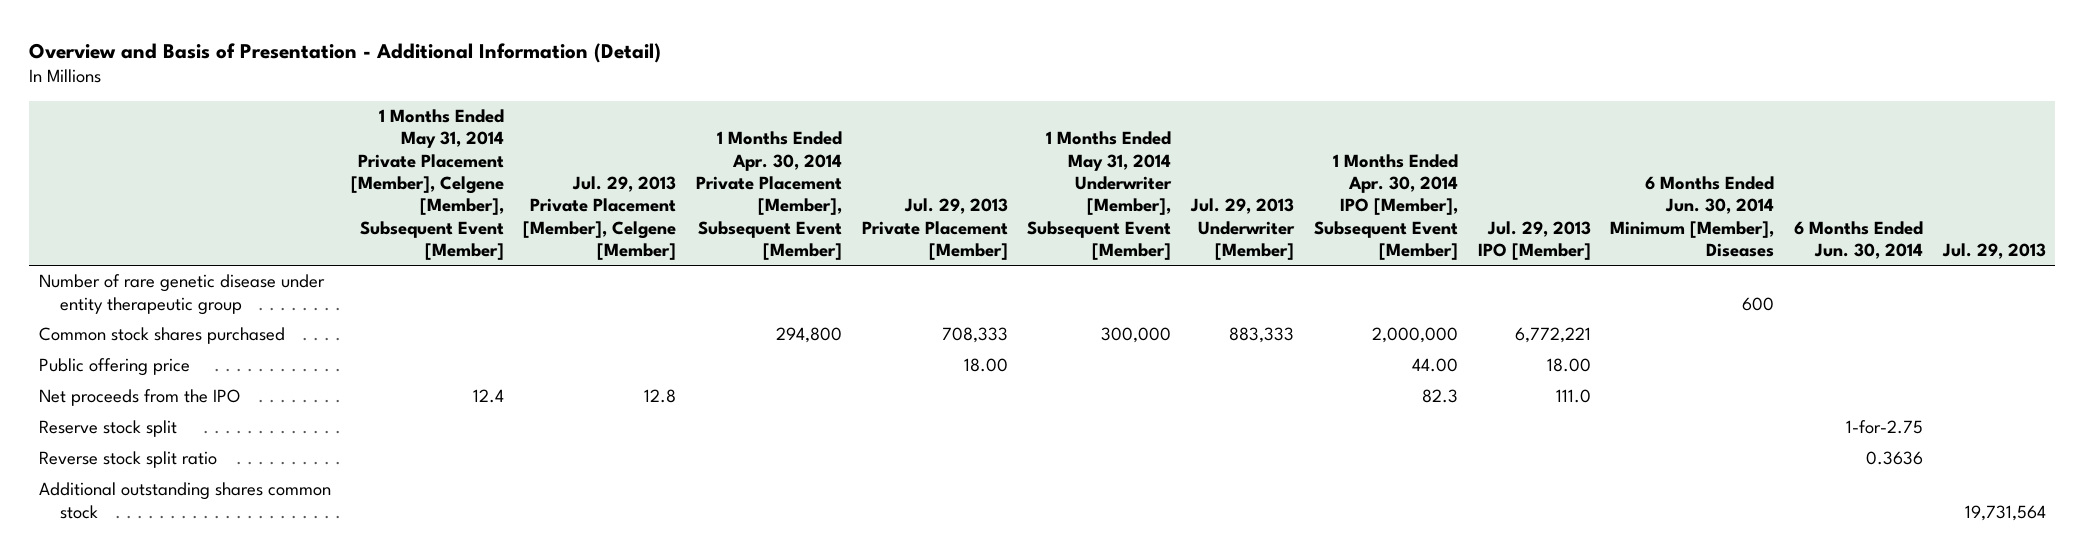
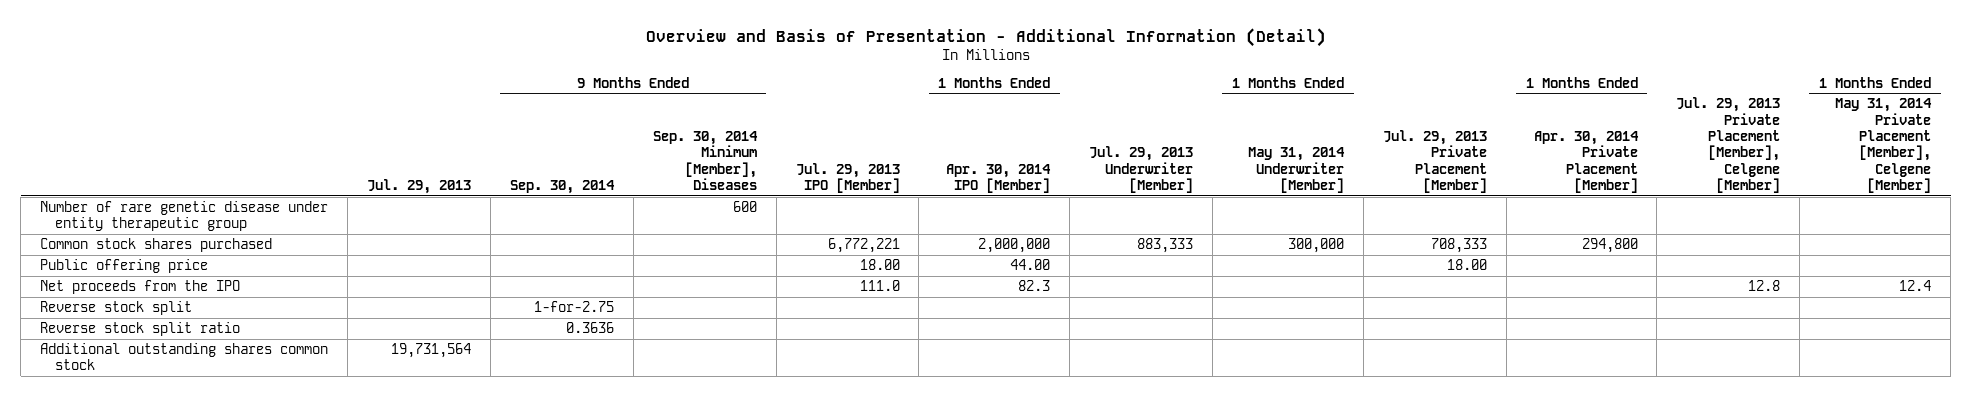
- | 1 Months Ended May 31, 2014 Private Placement [Member], Celgene [Member], Subsequent Event [Member] | Jul. 29, 2013 Private Placement [Member], Celgene [Member] | 1 Months Ended Apr. 30, 2014 Private Placement [Member], Subsequent Event [Member] | Jul. 29, 2013 Private Placement [Member] | 1 Months Ended May 31, 2014 Underwriter [Member], Subsequent Event [Member] | Jul. 29, 2013 Underwriter [Member] | 1 Months Ended Apr. 30, 2014 IPO [Member], Subsequent Event [Member] | Jul. 29, 2013 IPO [Member] | 6 Months Ended Jun. 30, 2014 Minimum [Member], Diseases | 6 Months Ended Jun. 30, 2014 | Jul. 29, 2013
+ | Jul. 29, 2013 | 9 Months Ended Sep. 30, 2014 | 9 Months Ended Sep. 30, 2014 Minimum [Member], Diseases | Jul. 29, 2013 IPO [Member] | 1 Months Ended Apr. 30, 2014 IPO [Member] | Jul. 29, 2013 Underwriter [Member] | 1 Months Ended May 31, 2014 Underwriter [Member] | Jul. 29, 2013 Private Placement [Member] | 1 Months Ended Apr. 30, 2014 Private Placement [Member] | Jul. 29, 2013 Private Placement [Member], Celgene [Member] | 1 Months Ended May 31, 2014 Private Placement [Member], Celgene [Member]
- Reserve stock split | | | | | | | | | | 1-for-2.75 |
+ Reverse stock split | | 1-for-2.75 | | | | | | | | |

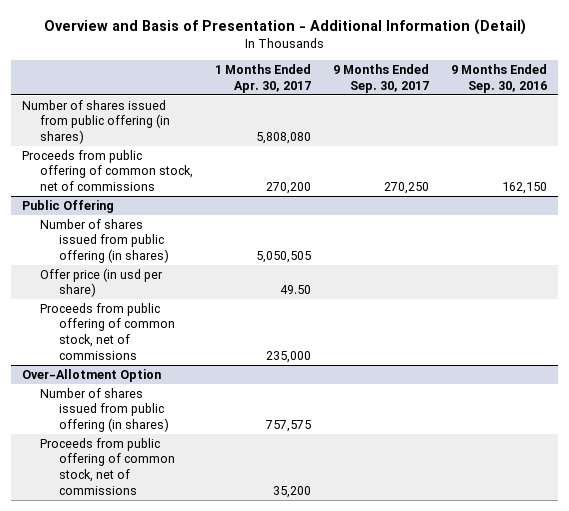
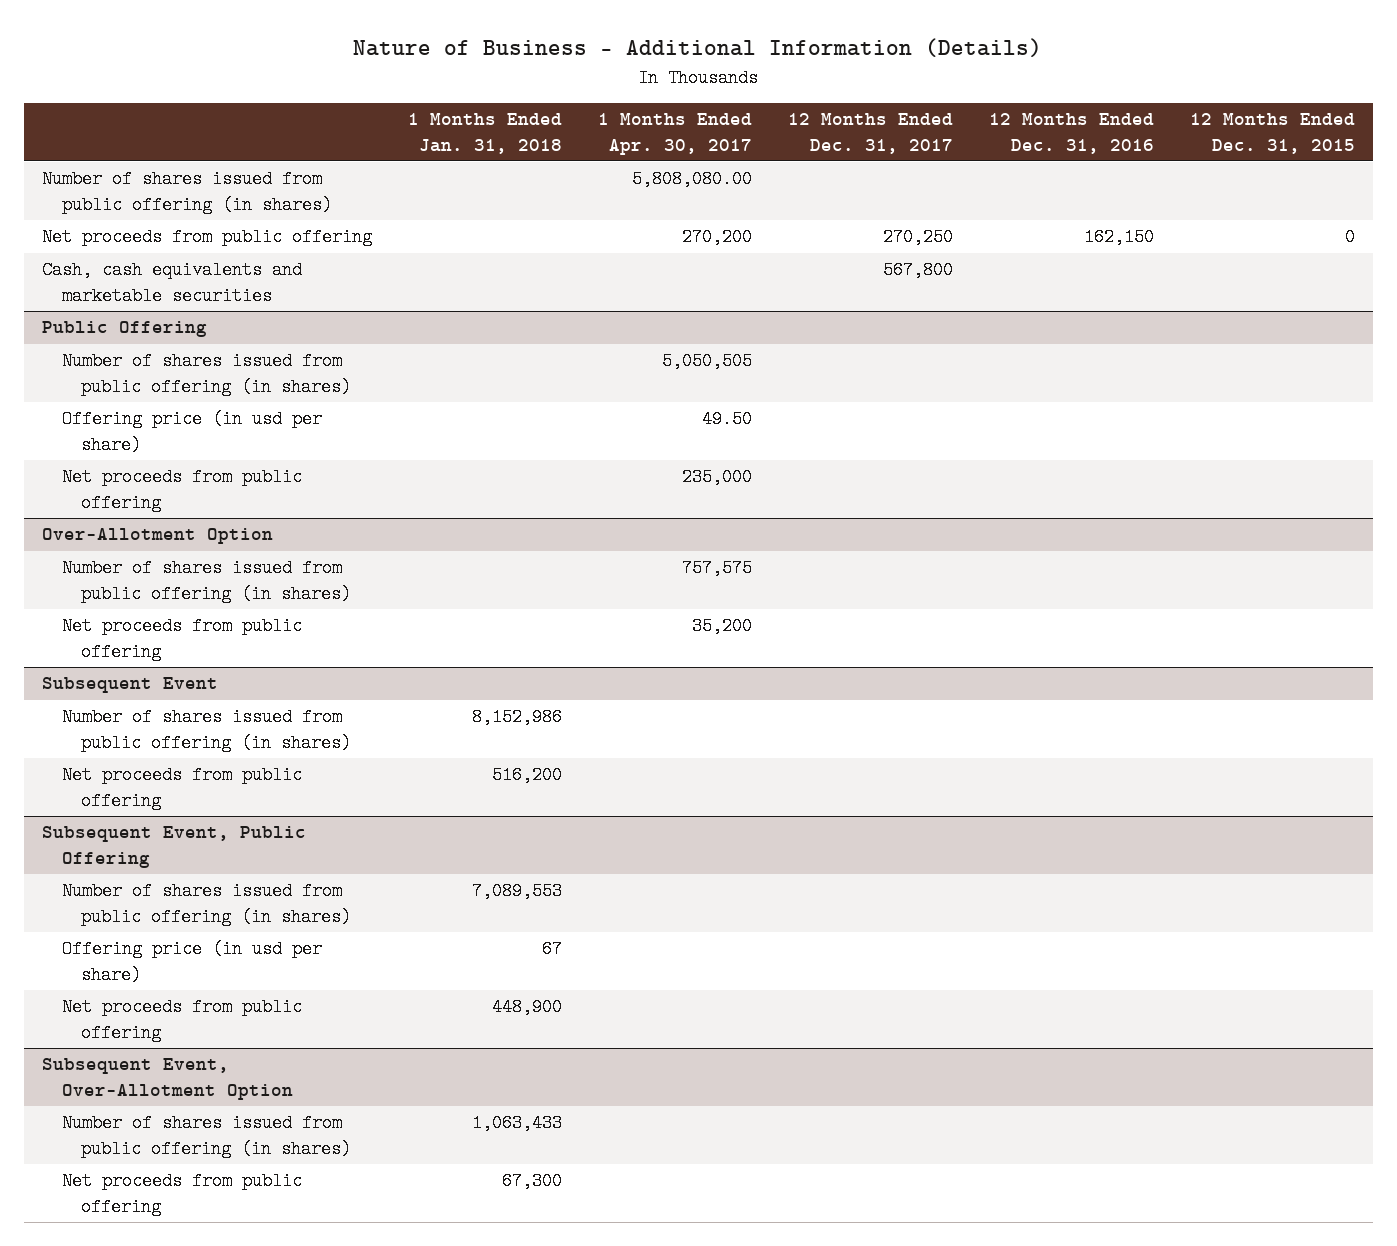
- Overview and Basis of Presentation - Additional Information (Detail)
+ Nature of Business - Additional Information (Details)
- | 1 Months Ended Apr. 30, 2017 | 9 Months Ended Sep. 30, 2017 | 9 Months Ended Sep. 30, 2016
+ | 1 Months Ended Jan. 31, 2018 | 1 Months Ended Apr. 30, 2017 | 12 Months Ended Dec. 31, 2017 | 12 Months Ended Dec. 31, 2016 | 12 Months Ended Dec. 31, 2015
- Number of shares issued from public offering (in shares) | 5,808,080 | |
- Proceeds from public offering of common stock, net of commissions | 270,200 | 270,250 | 162,150
+ Number of shares issued from public offering (in shares) | | 5,808,080.00 | | |
+ Net proceeds from public offering | | 270,200 | 270,250 | 162,150 | 0
+ Cash, cash equivalents and marketable securities | | | 567,800 | |
@ Public Offering
- Offer price (in usd per share) | 49.50 | |
- Proceeds from public offering of common stock, net of commissions | 235,000 | |
+ Offering price (in usd per share) | | 49.50 | | |
+ Net proceeds from public offering | | 235,000 | | |
@ Over-Allotment Option
- Proceeds from public offering of common stock, net of commissions | 35,200 | |
+ Net proceeds from public offering | | 35,200 | | |
+ Subsequent Event
+ Number of shares issued from public offering (in shares) | 8,152,986 | | | |
+ Net proceeds from public offering | 516,200 | | | |
+ Subsequent Event, Public Offering
+ Number of shares issued from public offering (in shares) | 7,089,553 | | | |
+ Offering price (in usd per share) | 67 | | | |
+ Net proceeds from public offering | 448,900 | | | |
+ Subsequent Event, Over-Allotment Option
+ Number of shares issued from public offering (in shares) | 1,063,433 | | | |
+ Net proceeds from public offering | 67,300 | | | |

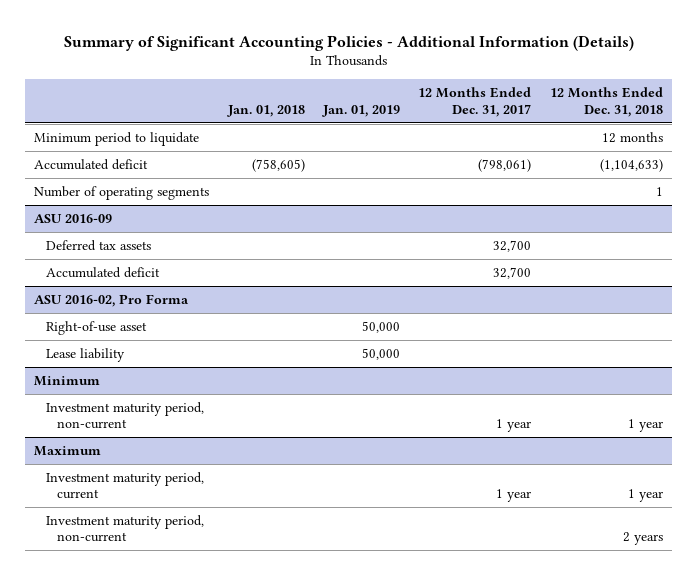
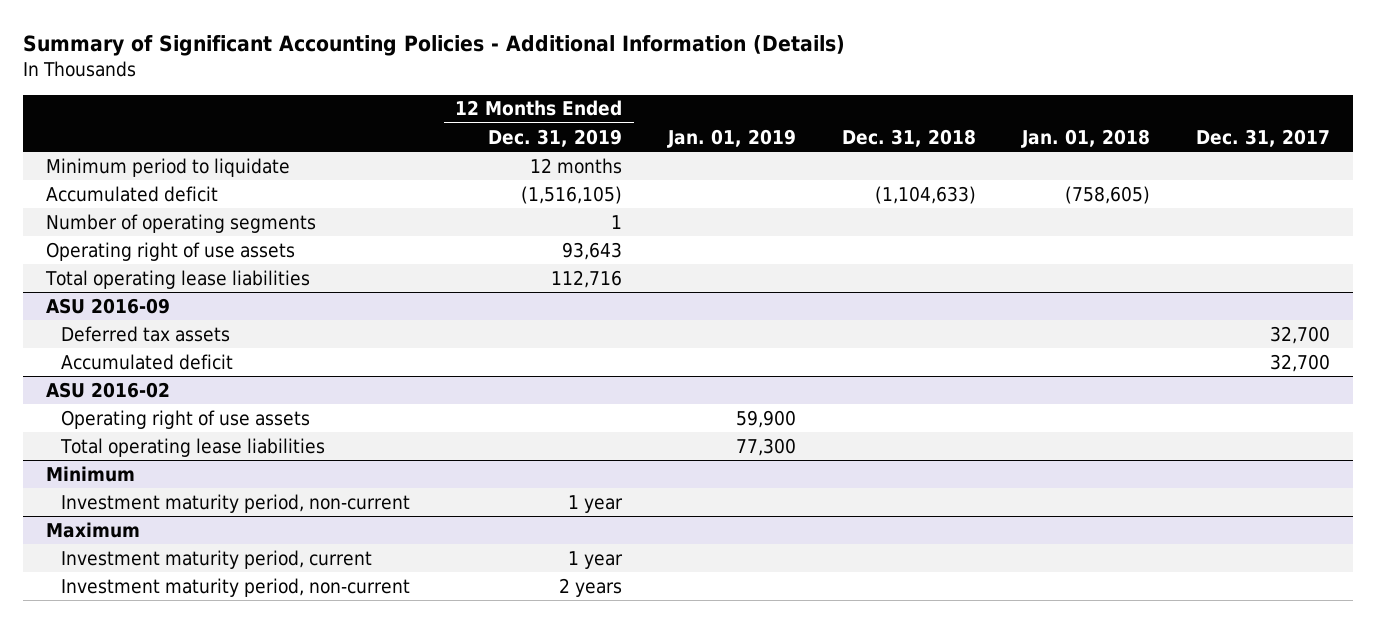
- | Jan. 01, 2018 | Jan. 01, 2019 | 12 Months Ended Dec. 31, 2017 | 12 Months Ended Dec. 31, 2018
+ | 12 Months Ended Dec. 31, 2019 | Jan. 01, 2019 | Dec. 31, 2018 | Jan. 01, 2018 | Dec. 31, 2017
+ Operating right of use assets | 93,643 | | | |
+ Total operating lease liabilities | 112,716 | | | |
- ASU 2016-02, Pro Forma
- Right-of-use asset | | 50,000 | |
- Lease liability | | 50,000 | |
+ ASU 2016-02
+ Operating right of use assets | | 59,900 | | |
+ Total operating lease liabilities | | 77,300 | | |

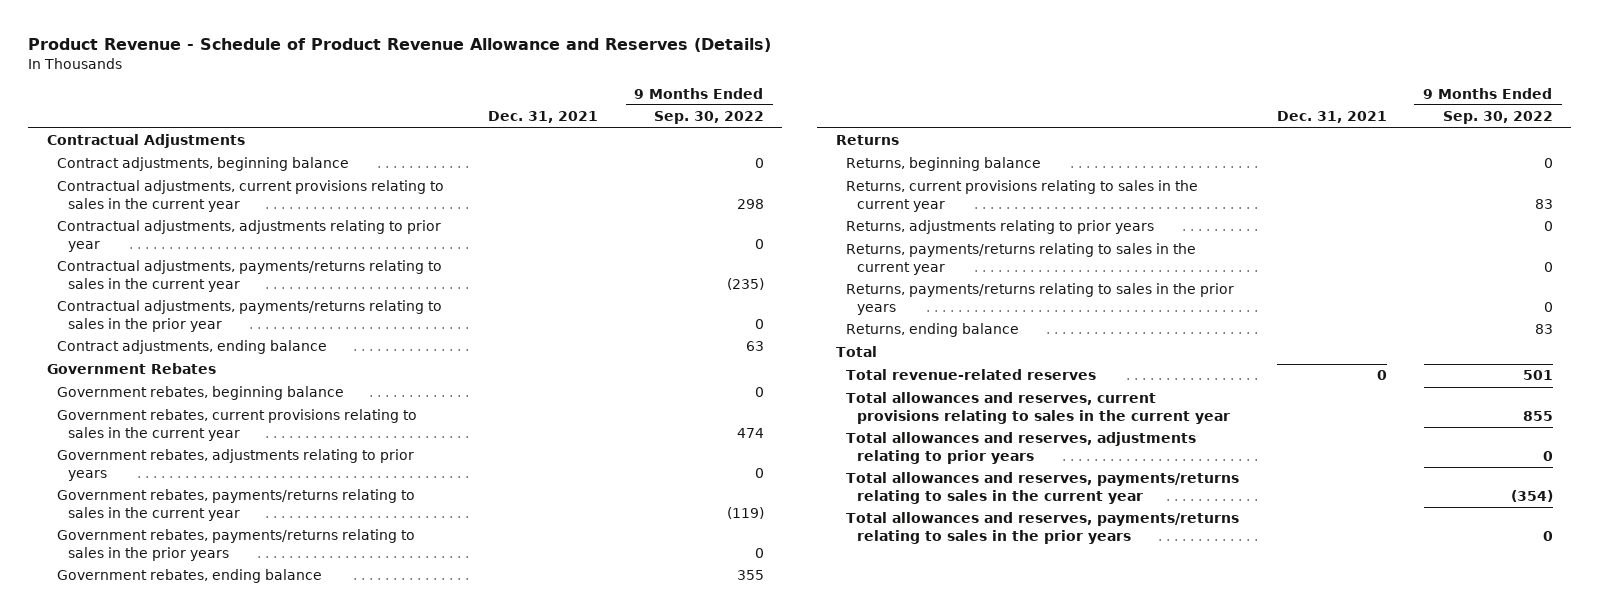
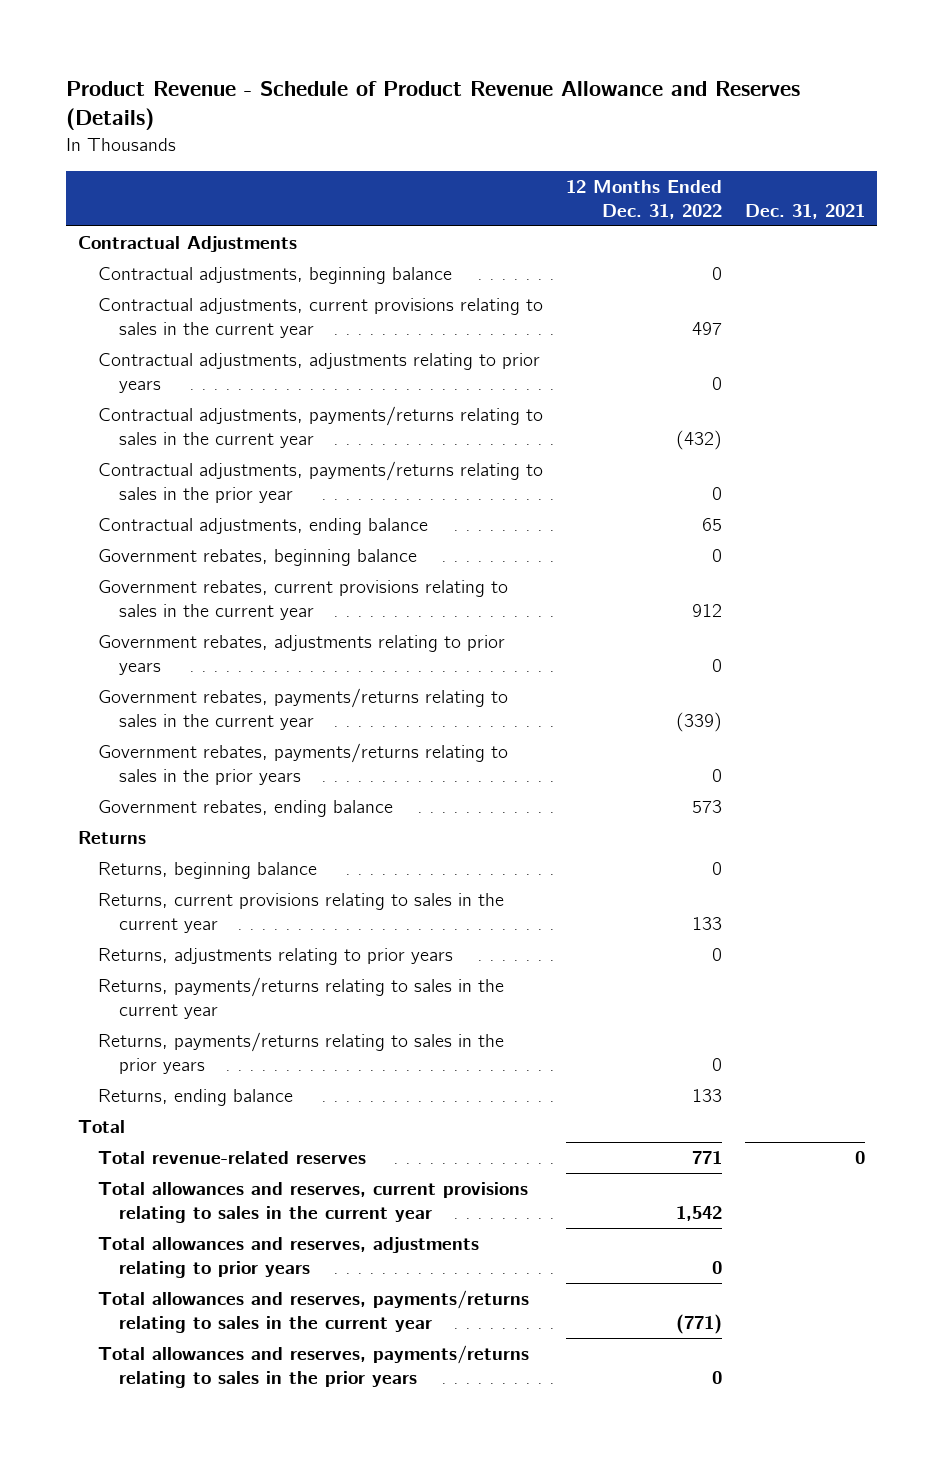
- | Dec. 31, 2021 | 9 Months Ended Sep. 30, 2022
+ | 12 Months Ended Dec. 31, 2022 | Dec. 31, 2021
- Contract adjustments, beginning balance | | 0
+ Contractual adjustments, beginning balance | 0 |
- Contractual adjustments, adjustments relating to prior year | | 0
+ Contractual adjustments, adjustments relating to prior years | 0 |
- Contract adjustments, ending balance | | 63
- Government Rebates
+ Contractual adjustments, ending balance | 65 |

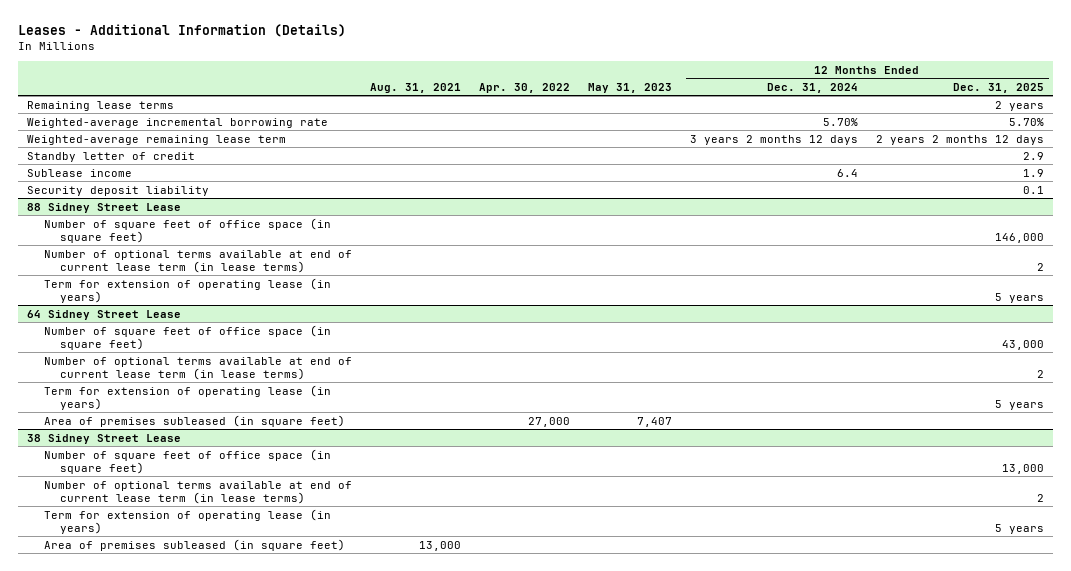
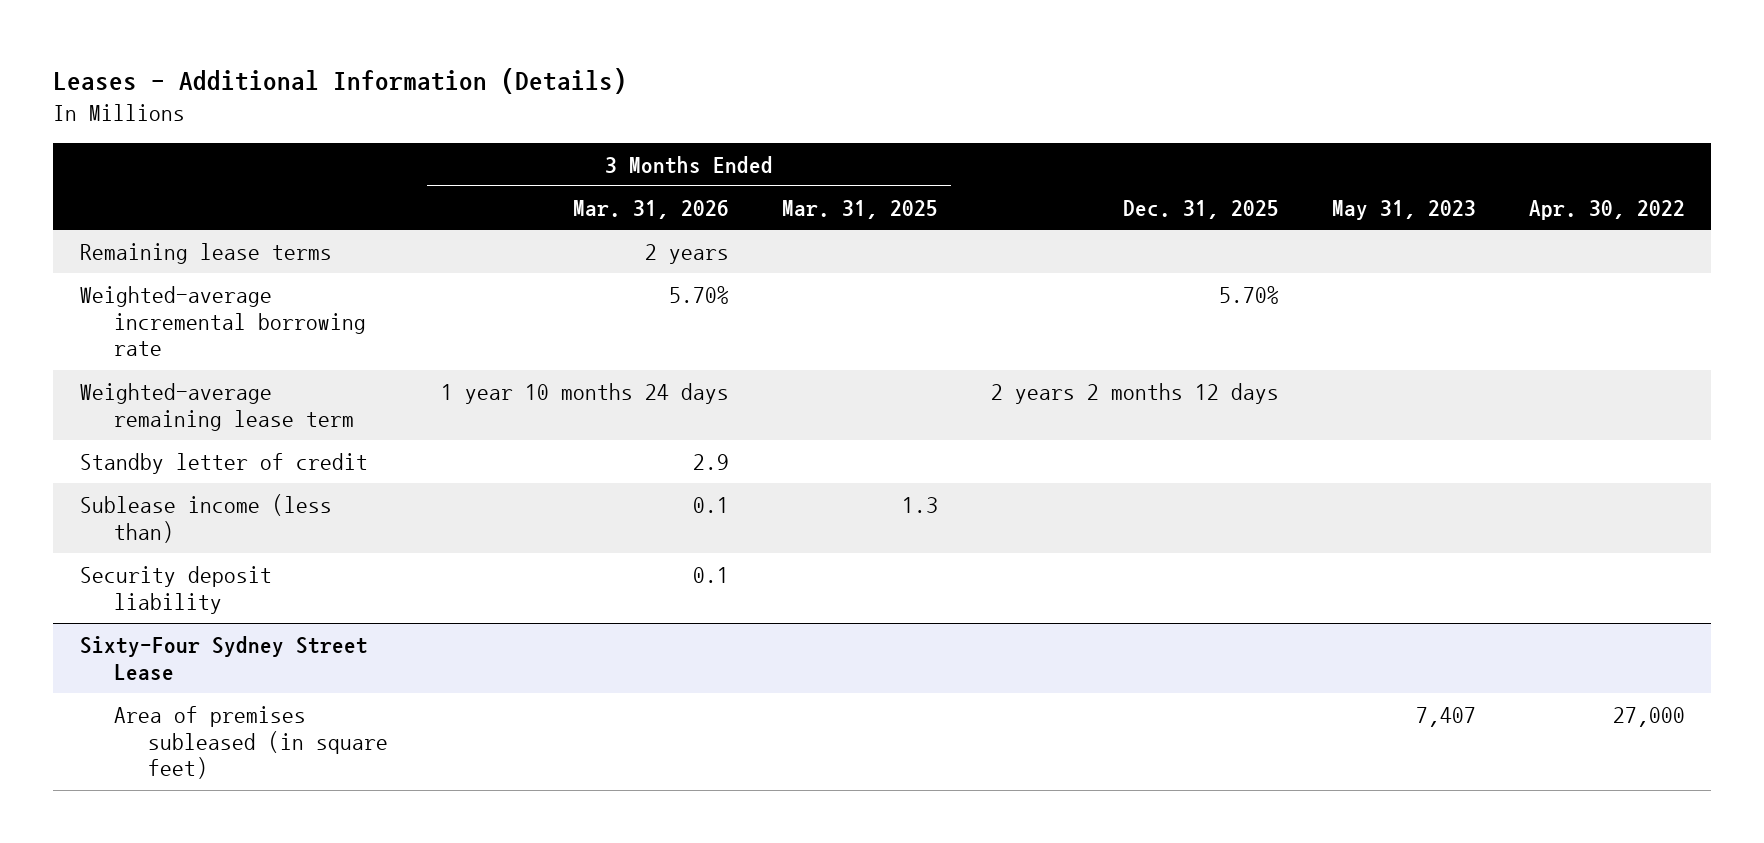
- | Aug. 31, 2021 | Apr. 30, 2022 | May 31, 2023 | 12 Months Ended Dec. 31, 2024 | 12 Months Ended Dec. 31, 2025
+ | 3 Months Ended Mar. 31, 2026 | 3 Months Ended Mar. 31, 2025 | Dec. 31, 2025 | May 31, 2023 | Apr. 30, 2022
- Sublease income | | | | 6.4 | 1.9
+ Sublease income (less than) | 0.1 | 1.3 | | |
- 88 Sidney Street Lease
- Number of square feet of office space (in square feet) | | | | | 146,000
- Number of optional terms available at end of current lease term (in lease terms) | | | | | 2
- Term for extension of operating lease (in years) | | | | | 5 years
- 64 Sidney Street Lease
- Number of square feet of office space (in square feet) | | | | | 43,000
- Number of optional terms available at end of current lease term (in lease terms) | | | | | 2
- Term for extension of operating lease (in years) | | | | | 5 years
+ Sixty-Four Sydney Street Lease
- 38 Sidney Street Lease
- Number of square feet of office space (in square feet) | | | | | 13,000
- Number of optional terms available at end of current lease term (in lease terms) | | | | | 2
- Term for extension of operating lease (in years) | | | | | 5 years
- Area of premises subleased (in square feet) | 13,000 | | | |

